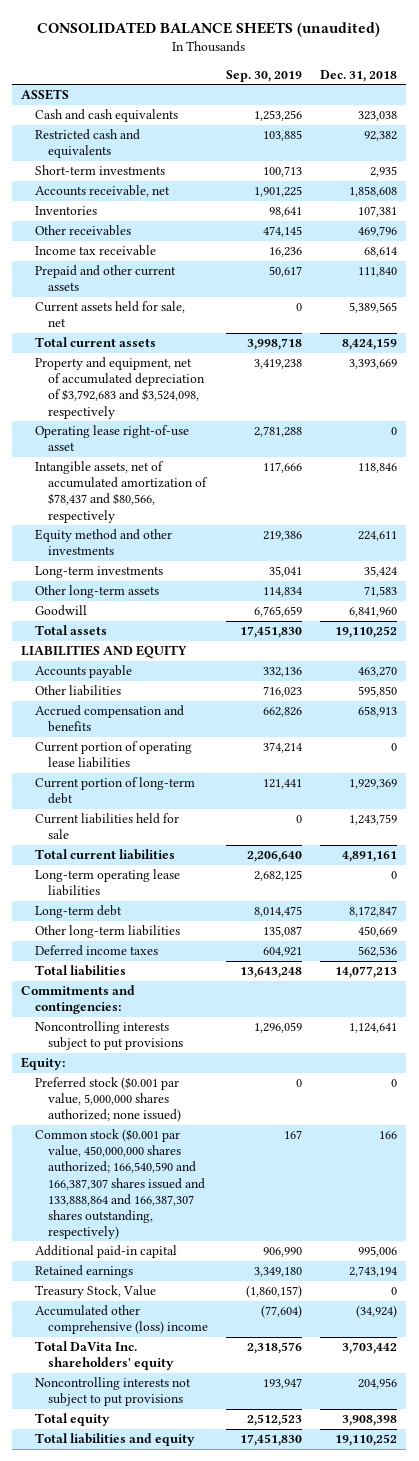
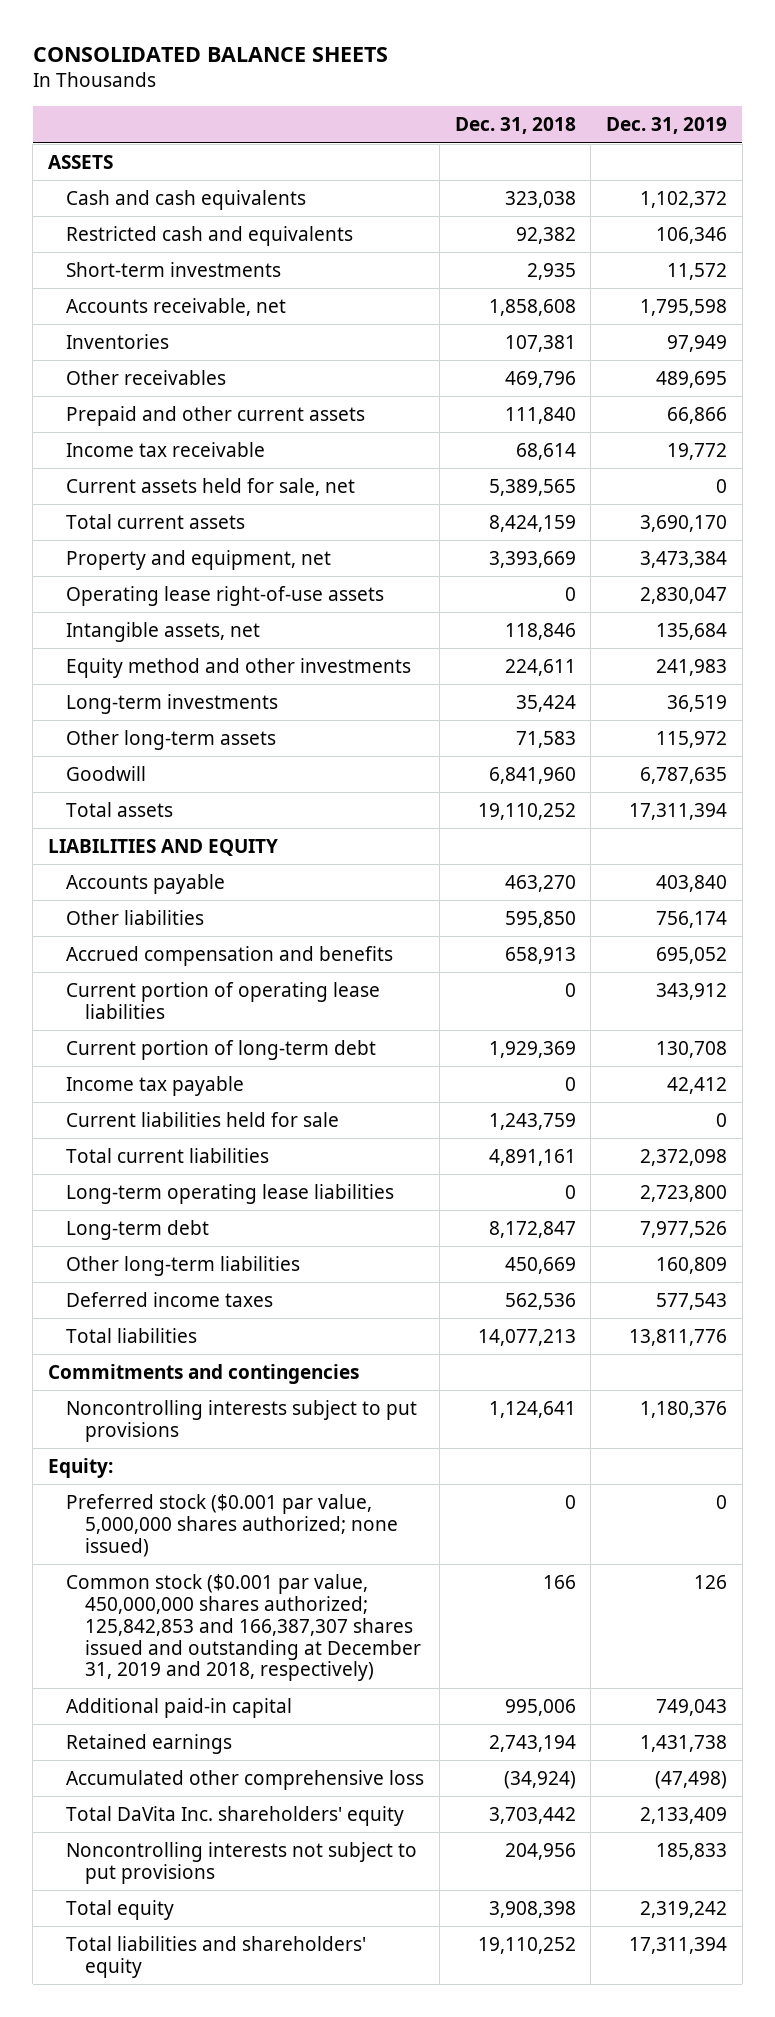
- CONSOLIDATED BALANCE SHEETS (unaudited)
+ CONSOLIDATED BALANCE SHEETS
- | Sep. 30, 2019 | Dec. 31, 2018
+ | Dec. 31, 2018 | Dec. 31, 2019
moved down: Income tax receivable | 68,614 | 19,772
- Property and equipment, net of accumulated depreciation of $3,792,683 and $3,524,098, respectively | 3,419,238 | 3,393,669
- Operating lease right-of-use asset | 2,781,288 | 0
- Intangible assets, net of accumulated amortization of $78,437 and $80,566, respectively | 117,666 | 118,846
+ Property and equipment, net | 3,393,669 | 3,473,384
+ Operating lease right-of-use assets | 0 | 2,830,047
+ Intangible assets, net | 118,846 | 135,684
+ Income tax payable | 0 | 42,412
- Commitments and contingencies:
+ Commitments and contingencies
- Common stock ($0.001 par value, 450,000,000 shares authorized; 166,540,590 and 166,387,307 shares issued and 133,888,864 and 166,387,307 shares outstanding, respectively) | 167 | 166
+ Common stock ($0.001 par value, 450,000,000 shares authorized; 125,842,853 and 166,387,307 shares issued and outstanding at December 31, 2019 and 2018, respectively) | 166 | 126
- Treasury Stock, Value | (1,860,157) | 0
- Accumulated other comprehensive (loss) income | (77,604) | (34,924)
+ Accumulated other comprehensive loss | (34,924) | (47,498)
- Total liabilities and equity | 17,451,830 | 19,110,252
+ Total liabilities and shareholders' equity | 19,110,252 | 17,311,394

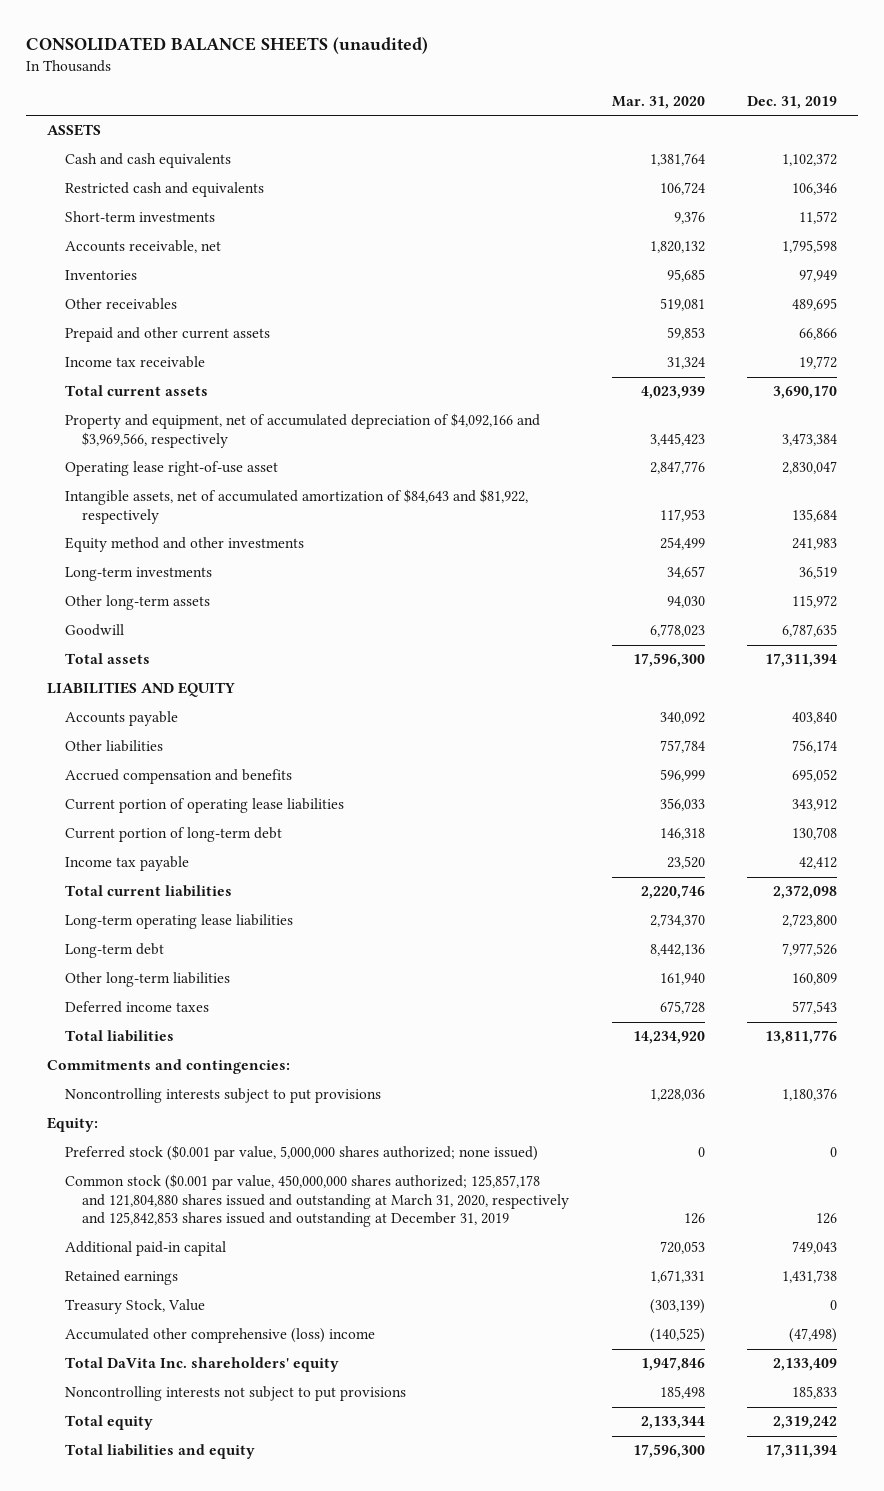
- CONSOLIDATED BALANCE SHEETS
+ CONSOLIDATED BALANCE SHEETS (unaudited)
- | Dec. 31, 2018 | Dec. 31, 2019
+ | Mar. 31, 2020 | Dec. 31, 2019
- Current assets held for sale, net | 5,389,565 | 0
- Property and equipment, net | 3,393,669 | 3,473,384
- Operating lease right-of-use assets | 0 | 2,830,047
- Intangible assets, net | 118,846 | 135,684
+ Property and equipment, net of accumulated depreciation of $4,092,166 and $3,969,566, respectively | 3,445,423 | 3,473,384
+ Operating lease right-of-use asset | 2,847,776 | 2,830,047
+ Intangible assets, net of accumulated amortization of $84,643 and $81,922, respectively | 117,953 | 135,684
- Current liabilities held for sale | 1,243,759 | 0
- Commitments and contingencies
+ Commitments and contingencies:
- Common stock ($0.001 par value, 450,000,000 shares authorized; 125,842,853 and 166,387,307 shares issued and outstanding at December 31, 2019 and 2018, respectively) | 166 | 126
+ Common stock ($0.001 par value, 450,000,000 shares authorized; 125,857,178 and 121,804,880 shares issued and outstanding at March 31, 2020, respectively and 125,842,853 shares issued and outstanding at December 31, 2019 | 126 | 126
- Accumulated other comprehensive loss | (34,924) | (47,498)
+ Treasury Stock, Value | (303,139) | 0
+ Accumulated other comprehensive (loss) income | (140,525) | (47,498)
- Total liabilities and shareholders' equity | 19,110,252 | 17,311,394
+ Total liabilities and equity | 17,596,300 | 17,311,394

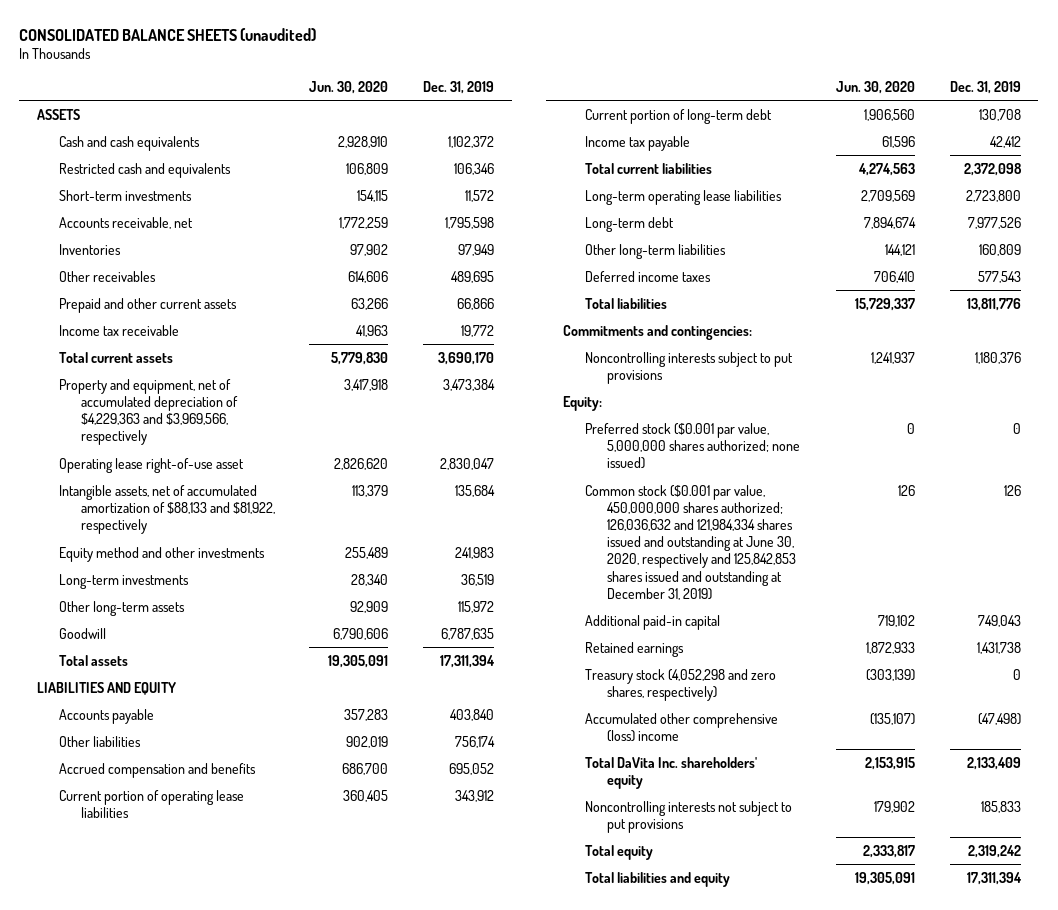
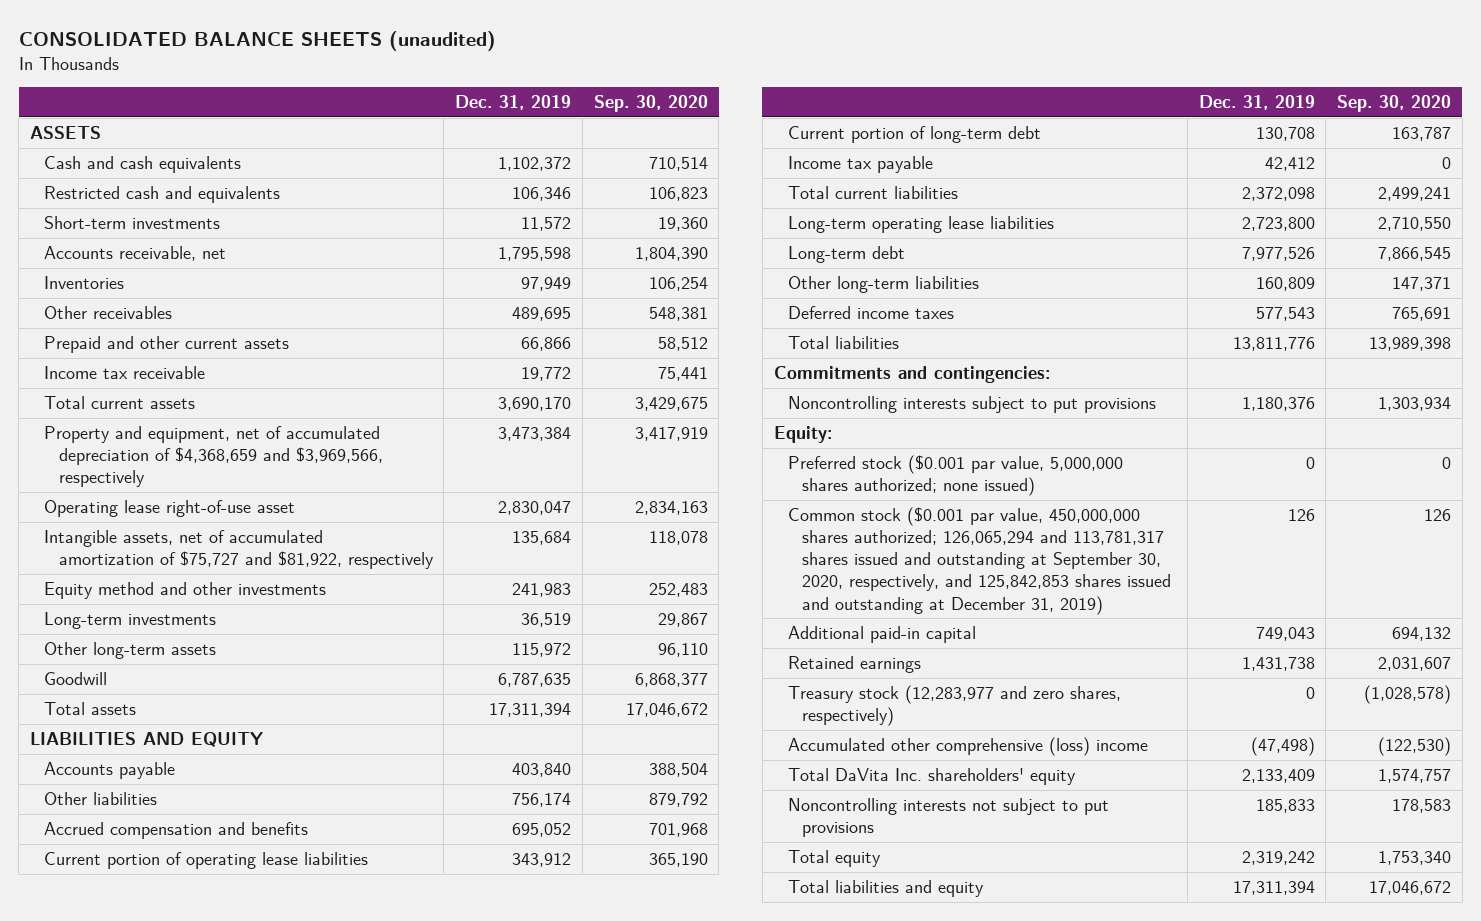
- | Jun. 30, 2020 | Dec. 31, 2019
+ | Dec. 31, 2019 | Sep. 30, 2020
- Property and equipment, net of accumulated depreciation of $4,229,363 and $3,969,566, respectively | 3,417,918 | 3,473,384
+ Property and equipment, net of accumulated depreciation of $4,368,659 and $3,969,566, respectively | 3,473,384 | 3,417,919
- Intangible assets, net of accumulated amortization of $88,133 and $81,922, respectively | 113,379 | 135,684
+ Intangible assets, net of accumulated amortization of $75,727 and $81,922, respectively | 135,684 | 118,078
- Common stock ($0.001 par value, 450,000,000 shares authorized; 126,036,632 and 121,984,334 shares issued and outstanding at June 30, 2020, respectively and 125,842,853 shares issued and outstanding at December 31, 2019) | 126 | 126
+ Common stock ($0.001 par value, 450,000,000 shares authorized; 126,065,294 and 113,781,317 shares issued and outstanding at September 30, 2020, respectively, and 125,842,853 shares issued and outstanding at December 31, 2019) | 126 | 126
- Treasury stock (4,052,298 and zero shares, respectively) | (303,139) | 0
+ Treasury stock (12,283,977 and zero shares, respectively) | 0 | (1,028,578)

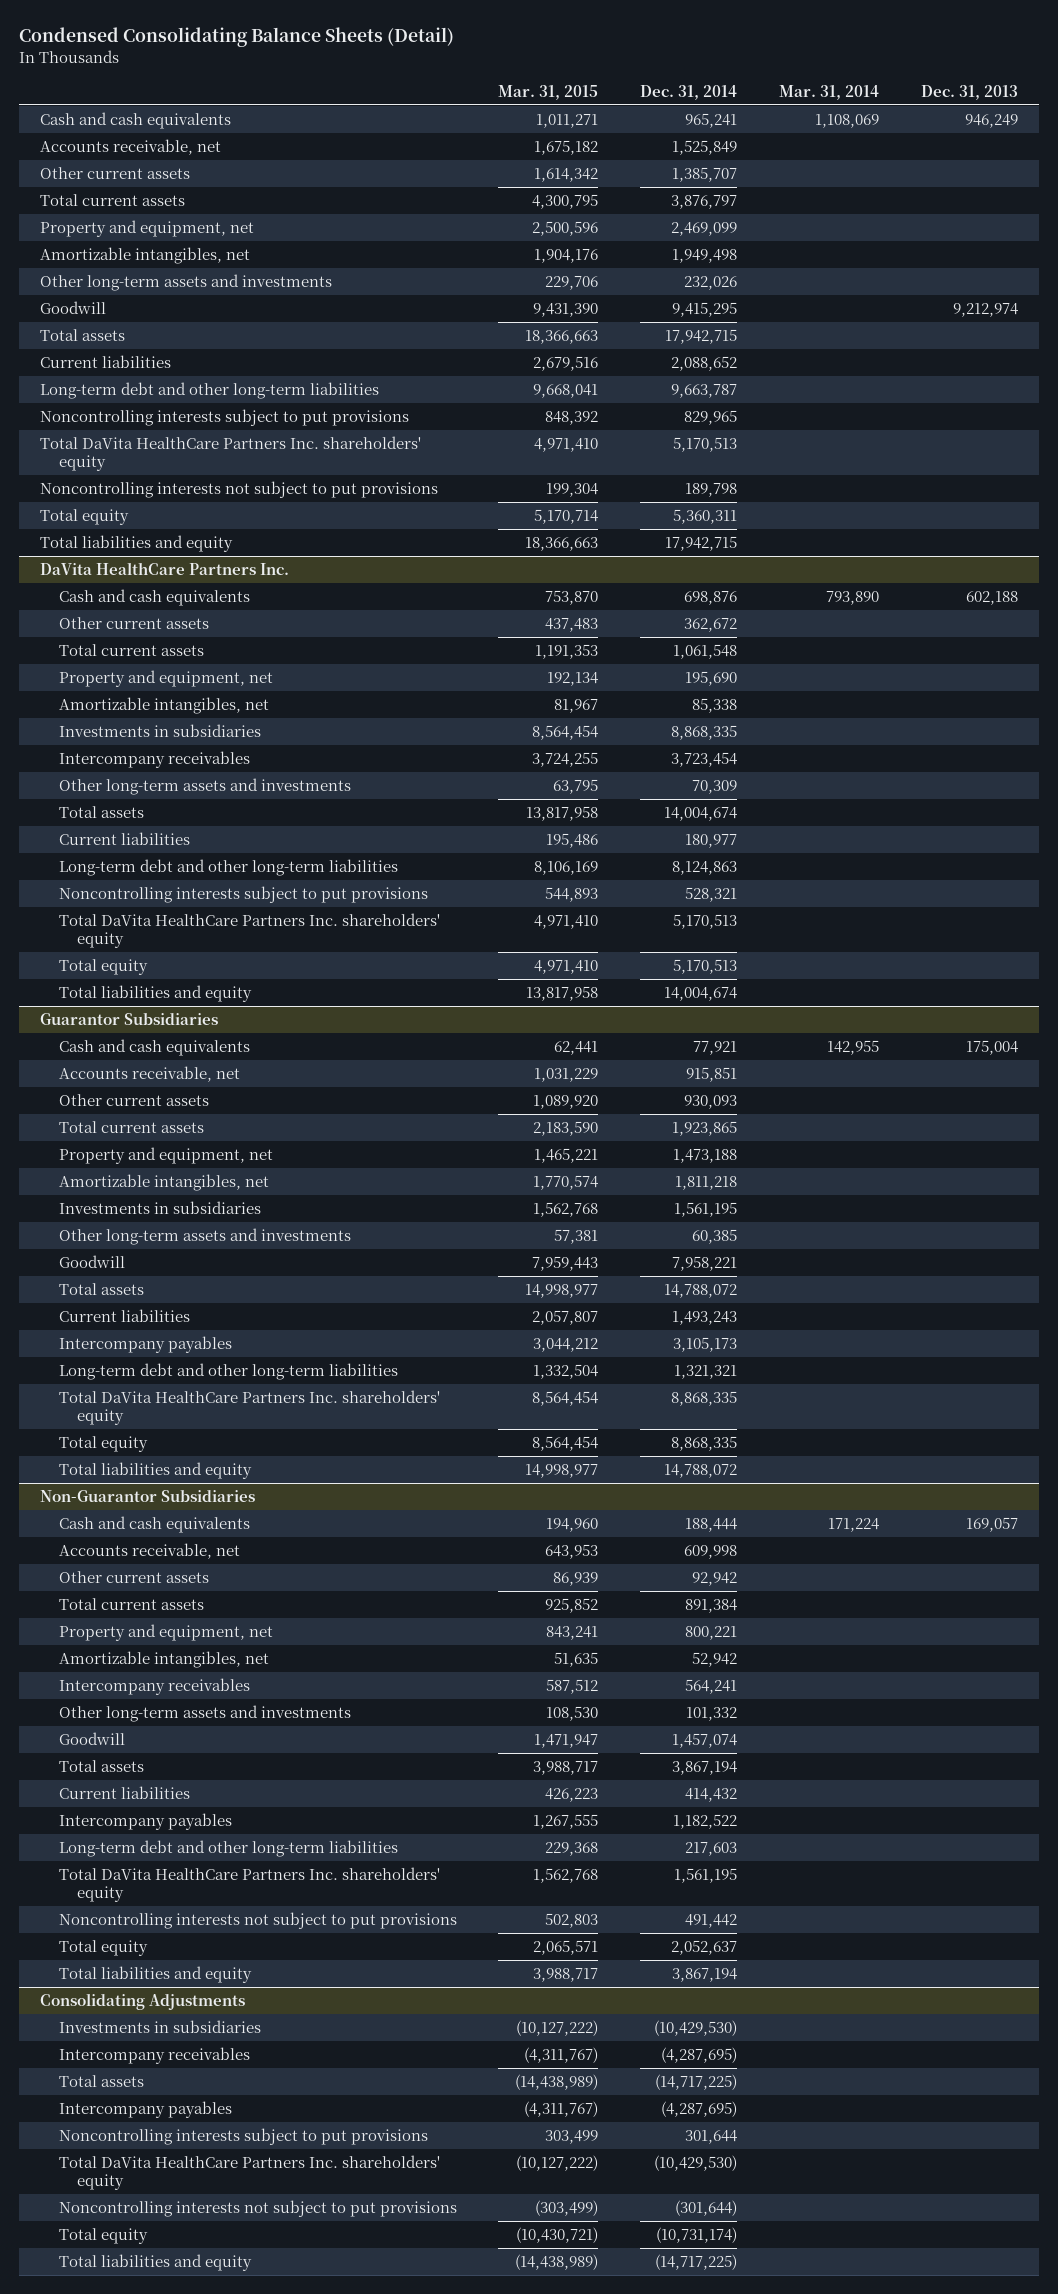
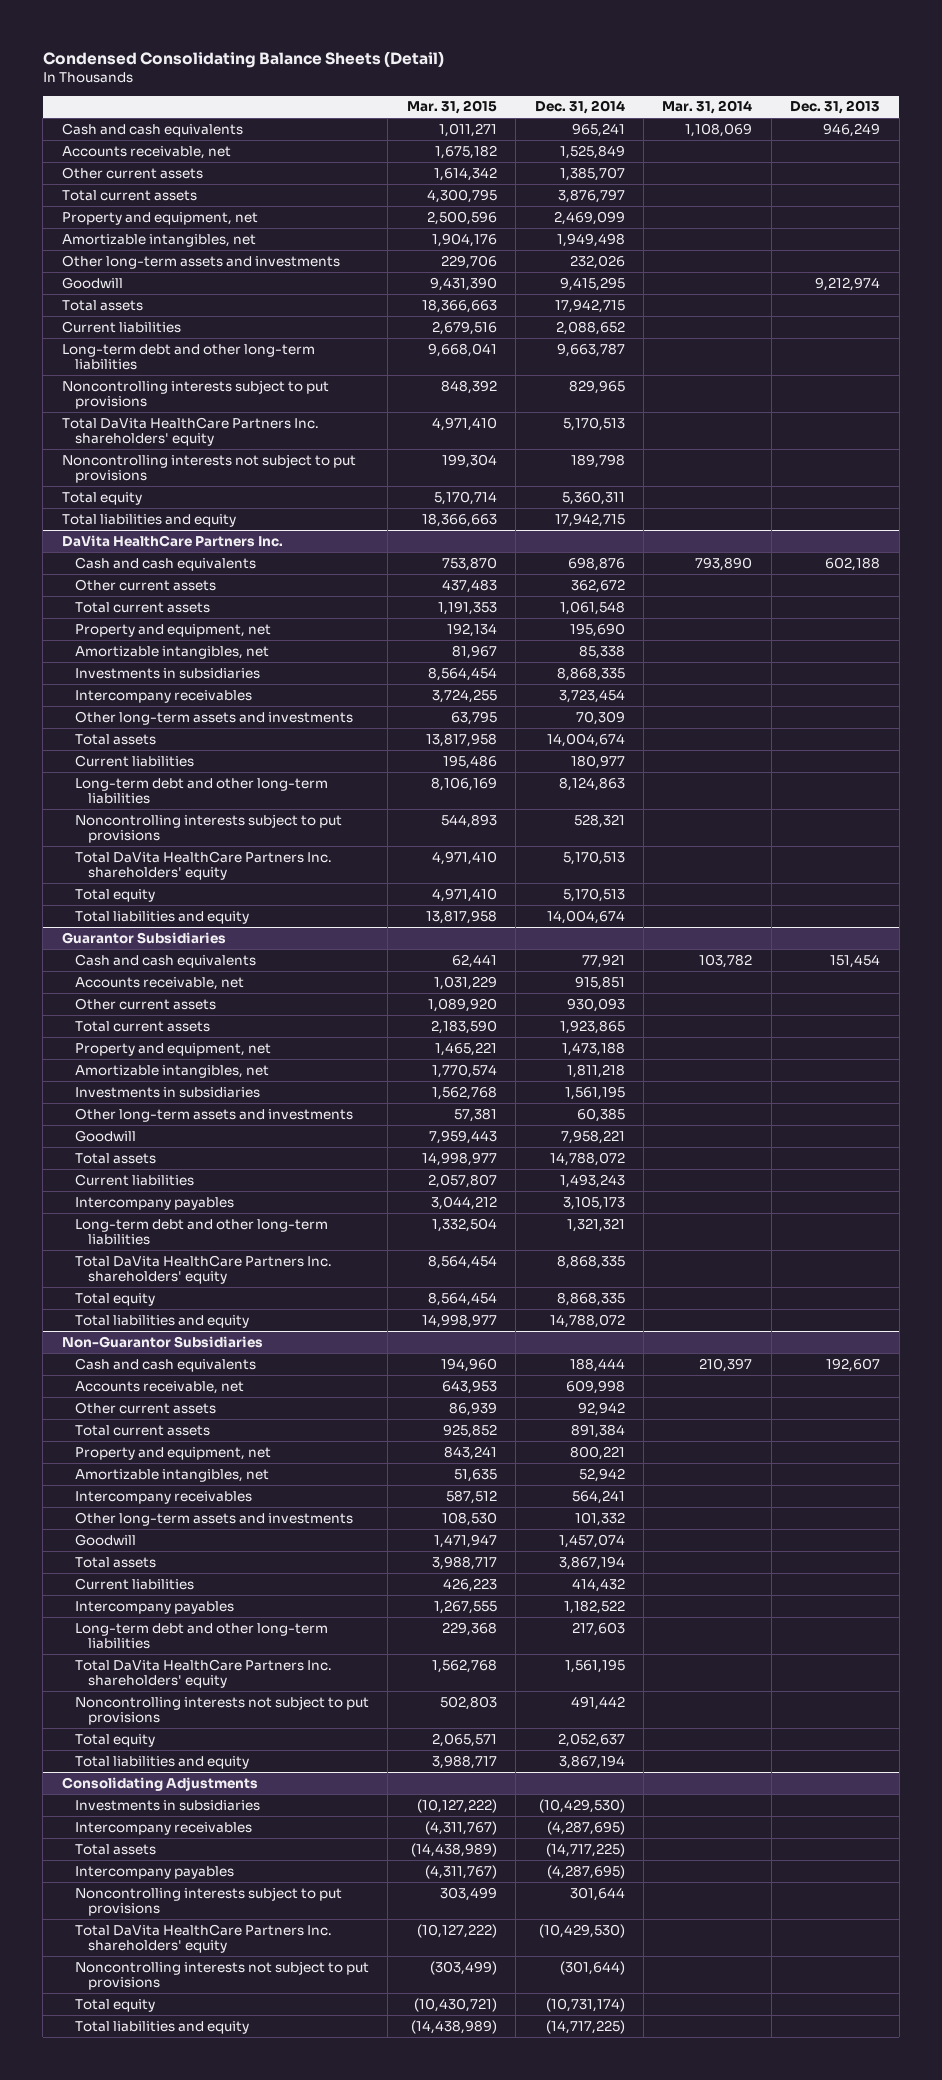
@ Guarantor Subsidiaries
- Cash and cash equivalents | 62,441 | 77,921 | 142,955 | 175,004
+ Cash and cash equivalents | 62,441 | 77,921 | 103,782 | 151,454
@ Non-Guarantor Subsidiaries
- Cash and cash equivalents | 194,960 | 188,444 | 171,224 | 169,057
+ Cash and cash equivalents | 194,960 | 188,444 | 210,397 | 192,607

